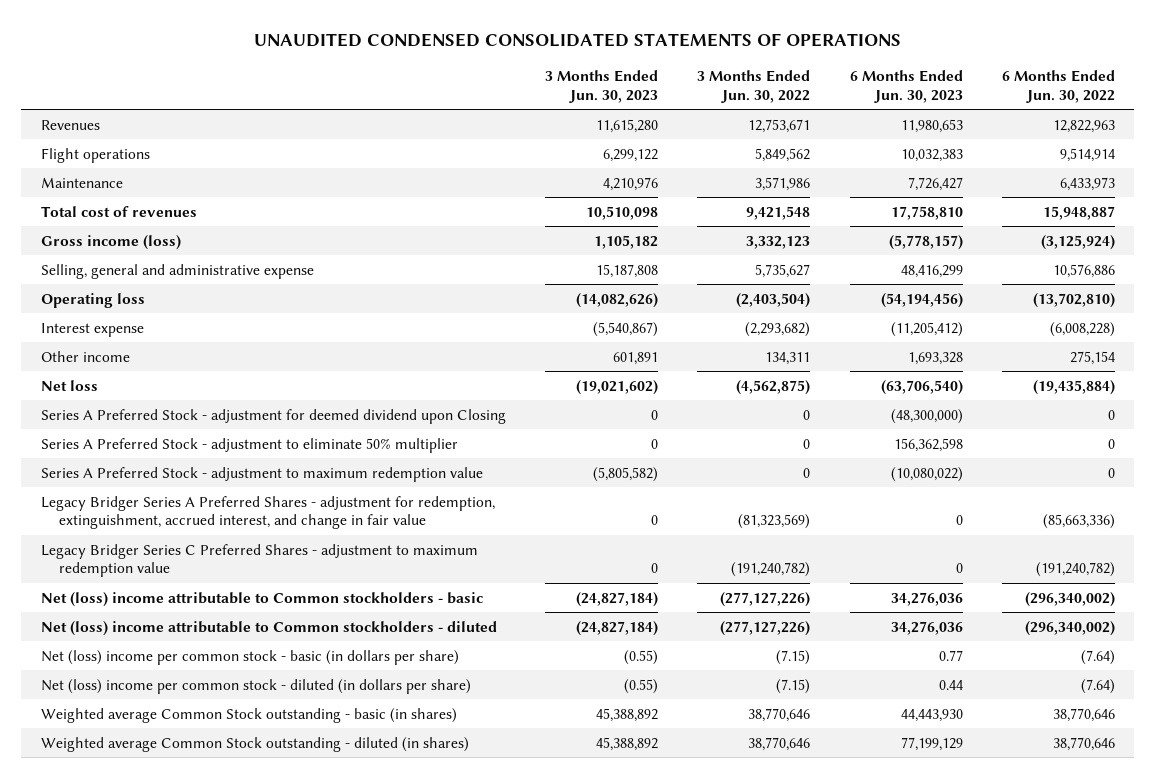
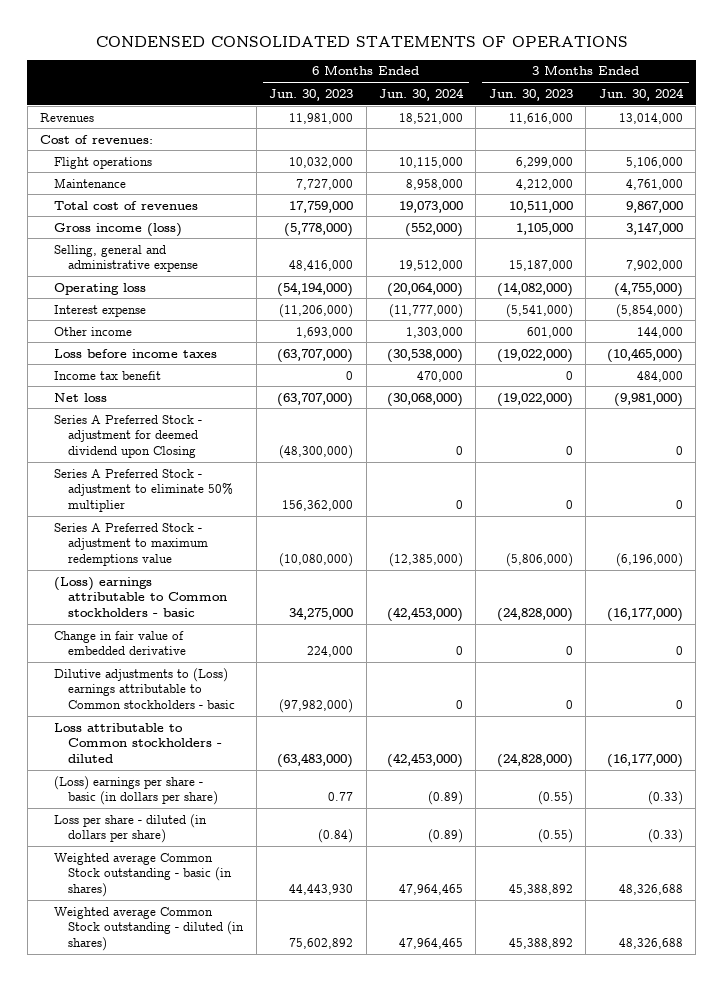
- UNAUDITED CONDENSED CONSOLIDATED STATEMENTS OF OPERATIONS
+ CONDENSED CONSOLIDATED STATEMENTS OF OPERATIONS
- | 3 Months Ended Jun. 30, 2023 | 3 Months Ended Jun. 30, 2022 | 6 Months Ended Jun. 30, 2023 | 6 Months Ended Jun. 30, 2022
+ | 6 Months Ended Jun. 30, 2023 | 6 Months Ended Jun. 30, 2024 | 3 Months Ended Jun. 30, 2023 | 3 Months Ended Jun. 30, 2024
- Revenues | 11,615,280 | 12,753,671 | 11,980,653 | 12,822,963
- Flight operations | 6,299,122 | 5,849,562 | 10,032,383 | 9,514,914
- Maintenance | 4,210,976 | 3,571,986 | 7,726,427 | 6,433,973
- Total cost of revenues | 10,510,098 | 9,421,548 | 17,758,810 | 15,948,887
- Gross income (loss) | 1,105,182 | 3,332,123 | (5,778,157) | (3,125,924)
- Selling, general and administrative expense | 15,187,808 | 5,735,627 | 48,416,299 | 10,576,886
- Operating loss | (14,082,626) | (2,403,504) | (54,194,456) | (13,702,810)
- Interest expense | (5,540,867) | (2,293,682) | (11,205,412) | (6,008,228)
- Other income | 601,891 | 134,311 | 1,693,328 | 275,154
- Net loss | (19,021,602) | (4,562,875) | (63,706,540) | (19,435,884)
+ Revenues | 11,981,000 | 18,521,000 | 11,616,000 | 13,014,000
+ Cost of revenues:
+ Flight operations | 10,032,000 | 10,115,000 | 6,299,000 | 5,106,000
+ Maintenance | 7,727,000 | 8,958,000 | 4,212,000 | 4,761,000
+ Total cost of revenues | 17,759,000 | 19,073,000 | 10,511,000 | 9,867,000
+ Gross income (loss) | (5,778,000) | (552,000) | 1,105,000 | 3,147,000
+ Selling, general and administrative expense | 48,416,000 | 19,512,000 | 15,187,000 | 7,902,000
+ Operating loss | (54,194,000) | (20,064,000) | (14,082,000) | (4,755,000)
+ Interest expense | (11,206,000) | (11,777,000) | (5,541,000) | (5,854,000)
+ Other income | 1,693,000 | 1,303,000 | 601,000 | 144,000
+ Loss before income taxes | (63,707,000) | (30,538,000) | (19,022,000) | (10,465,000)
+ Income tax benefit | 0 | 470,000 | 0 | 484,000
+ Net loss | (63,707,000) | (30,068,000) | (19,022,000) | (9,981,000)
- Series A Preferred Stock - adjustment to eliminate 50% multiplier | 0 | 0 | 156,362,598 | 0
- Series A Preferred Stock - adjustment to maximum redemption value | (5,805,582) | 0 | (10,080,022) | 0
- Legacy Bridger Series A Preferred Shares - adjustment for redemption, extinguishment, accrued interest, and change in fair value | 0 | (81,323,569) | 0 | (85,663,336)
- Legacy Bridger Series C Preferred Shares - adjustment to maximum redemption value | 0 | (191,240,782) | 0 | (191,240,782)
- Net (loss) income attributable to Common stockholders - basic | (24,827,184) | (277,127,226) | 34,276,036 | (296,340,002)
- Net (loss) income attributable to Common stockholders - diluted | (24,827,184) | (277,127,226) | 34,276,036 | (296,340,002)
- Net (loss) income per common stock - basic (in dollars per share) | (0.55) | (7.15) | 0.77 | (7.64)
- Net (loss) income per common stock - diluted (in dollars per share) | (0.55) | (7.15) | 0.44 | (7.64)
+ Series A Preferred Stock - adjustment to eliminate 50% multiplier | 156,362,000 | 0 | 0 | 0
+ Series A Preferred Stock - adjustment to maximum redemptions value | (10,080,000) | (12,385,000) | (5,806,000) | (6,196,000)
+ (Loss) earnings attributable to Common stockholders - basic | 34,275,000 | (42,453,000) | (24,828,000) | (16,177,000)
+ Change in fair value of embedded derivative | 224,000 | 0 | 0 | 0
+ Dilutive adjustments to (Loss) earnings attributable to Common stockholders - basic | (97,982,000) | 0 | 0 | 0
+ Loss attributable to Common stockholders - diluted | (63,483,000) | (42,453,000) | (24,828,000) | (16,177,000)
+ (Loss) earnings per share - basic (in dollars per share) | 0.77 | (0.89) | (0.55) | (0.33)
+ Loss per share - diluted (in dollars per share) | (0.84) | (0.89) | (0.55) | (0.33)
- Weighted average Common Stock outstanding - diluted (in shares) | 45,388,892 | 38,770,646 | 77,199,129 | 38,770,646
+ Weighted average Common Stock outstanding - diluted (in shares) | 75,602,892 | 47,964,465 | 45,388,892 | 48,326,688

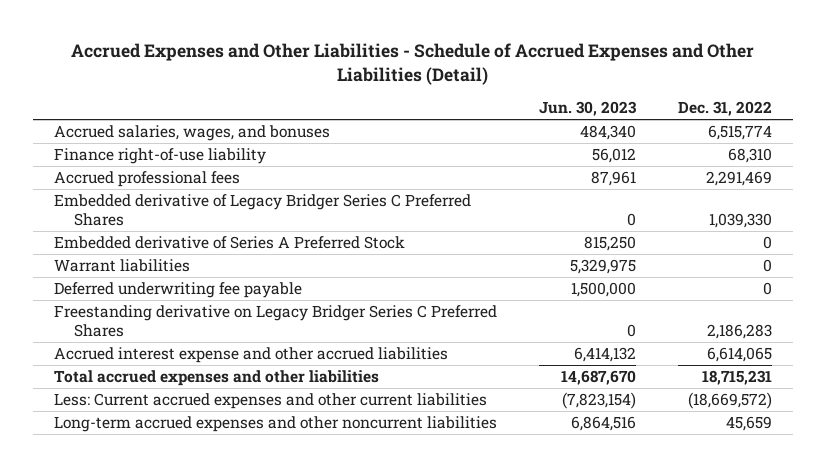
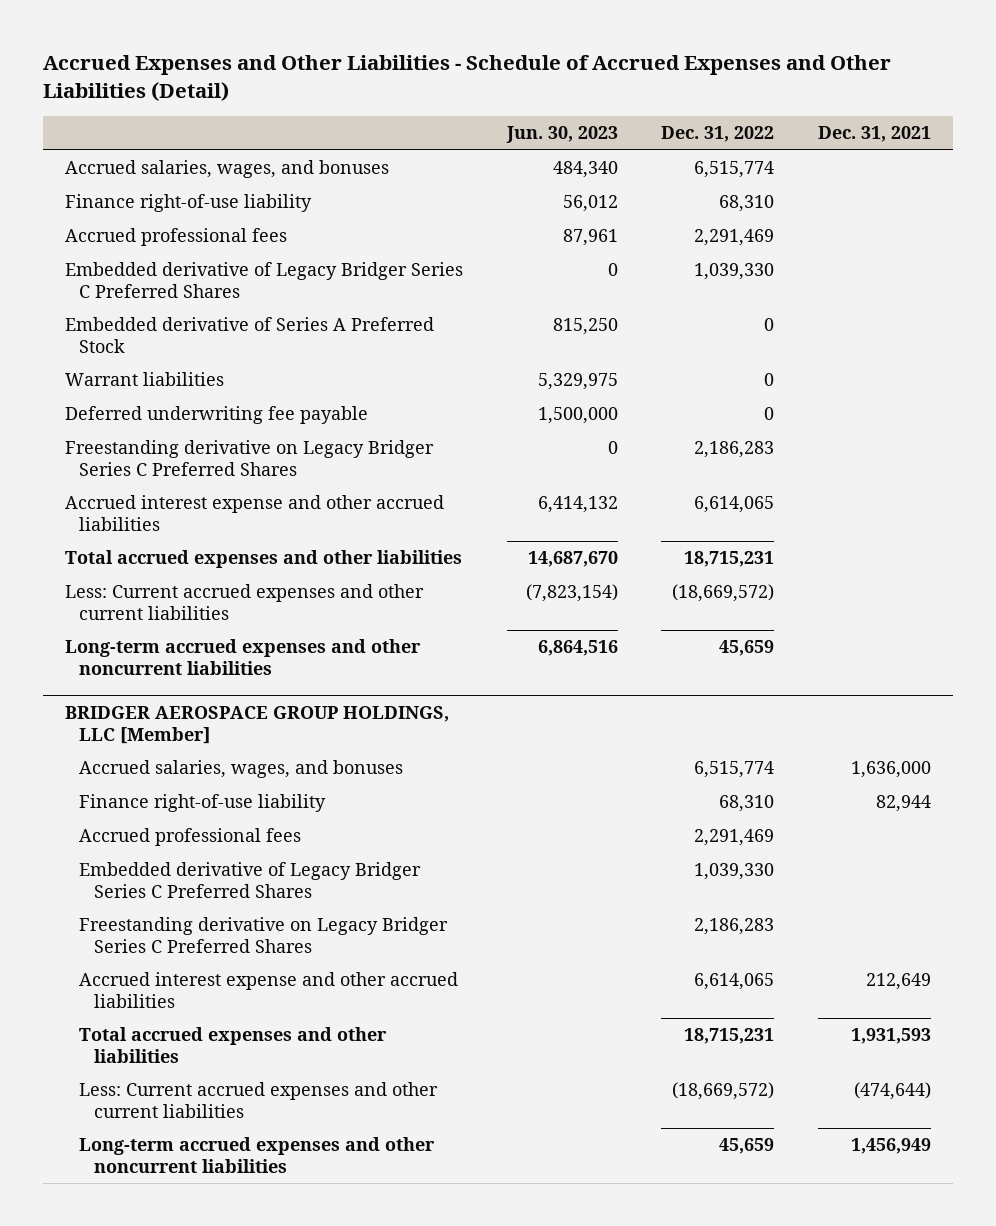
- | Jun. 30, 2023 | Dec. 31, 2022
+ | Jun. 30, 2023 | Dec. 31, 2022 | Dec. 31, 2021
+ BRIDGER AEROSPACE GROUP HOLDINGS, LLC [Member]
+ Accrued salaries, wages, and bonuses | | 6,515,774 | 1,636,000
+ Finance right-of-use liability | | 68,310 | 82,944
+ Accrued professional fees | | 2,291,469 |
+ Embedded derivative of Legacy Bridger Series C Preferred Shares | | 1,039,330 |
+ Freestanding derivative on Legacy Bridger Series C Preferred Shares | | 2,186,283 |
+ Accrued interest expense and other accrued liabilities | | 6,614,065 | 212,649
+ Total accrued expenses and other liabilities | | 18,715,231 | 1,931,593
+ Less: Current accrued expenses and other current liabilities | | (18,669,572) | (474,644)
+ Long-term accrued expenses and other noncurrent liabilities | | 45,659 | 1,456,949

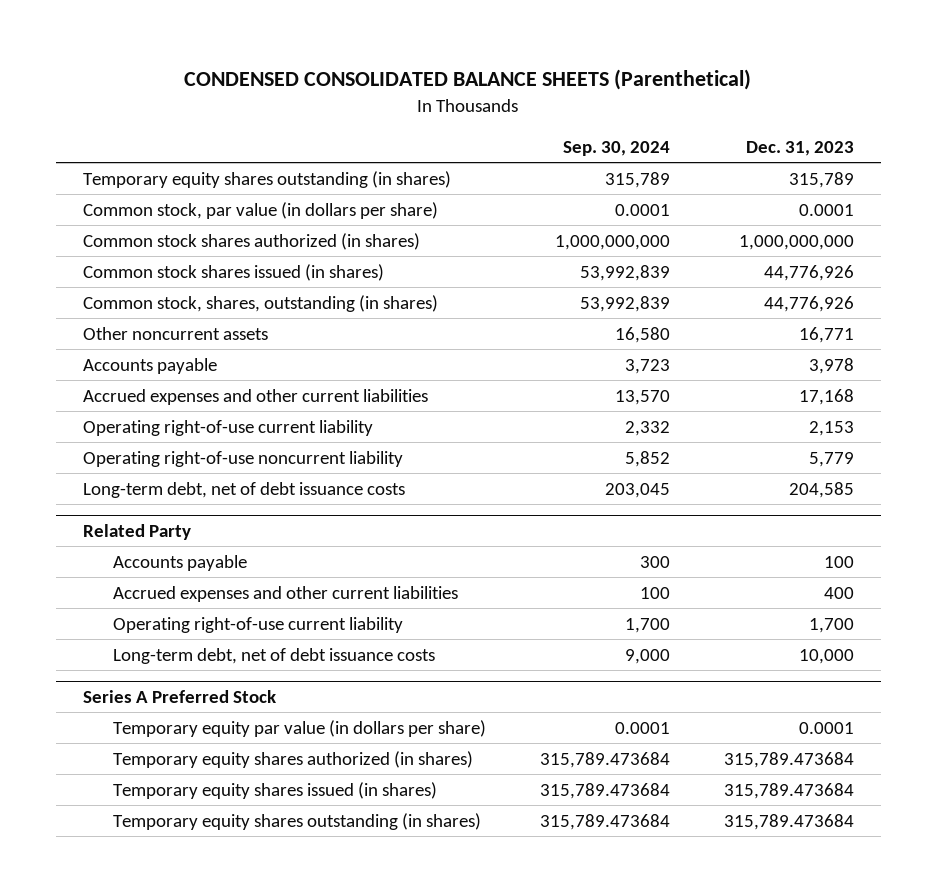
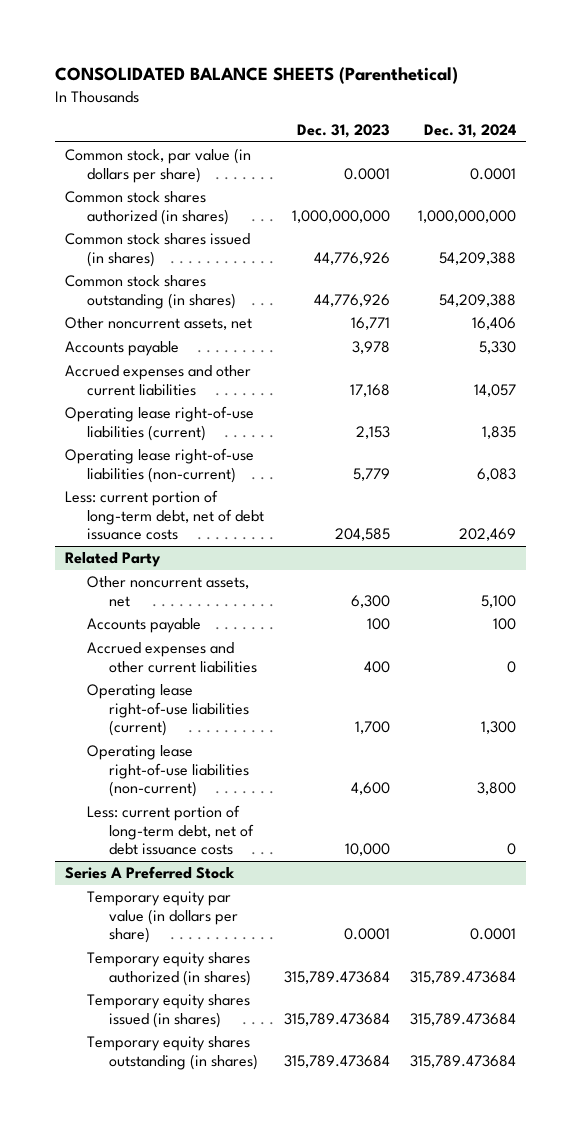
- CONDENSED CONSOLIDATED BALANCE SHEETS (Parenthetical)
+ CONSOLIDATED BALANCE SHEETS (Parenthetical)
- | Sep. 30, 2024 | Dec. 31, 2023
+ | Dec. 31, 2023 | Dec. 31, 2024
- Temporary equity shares outstanding (in shares) | 315,789 | 315,789
- Common stock, shares, outstanding (in shares) | 53,992,839 | 44,776,926
- Other noncurrent assets | 16,580 | 16,771
+ Common stock shares outstanding (in shares) | 44,776,926 | 54,209,388
+ Other noncurrent assets, net | 16,771 | 16,406
- Operating right-of-use current liability | 2,332 | 2,153
- Operating right-of-use noncurrent liability | 5,852 | 5,779
- Long-term debt, net of debt issuance costs | 203,045 | 204,585
+ Operating lease right-of-use liabilities (current) | 2,153 | 1,835
+ Operating lease right-of-use liabilities (non-current) | 5,779 | 6,083
+ Less: current portion of long-term debt, net of debt issuance costs | 204,585 | 202,469
@ Related Party
+ Other noncurrent assets, net | 6,300 | 5,100
- Operating right-of-use current liability | 1,700 | 1,700
- Long-term debt, net of debt issuance costs | 9,000 | 10,000
+ Operating lease right-of-use liabilities (current) | 1,700 | 1,300
+ Operating lease right-of-use liabilities (non-current) | 4,600 | 3,800
+ Less: current portion of long-term debt, net of debt issuance costs | 10,000 | 0

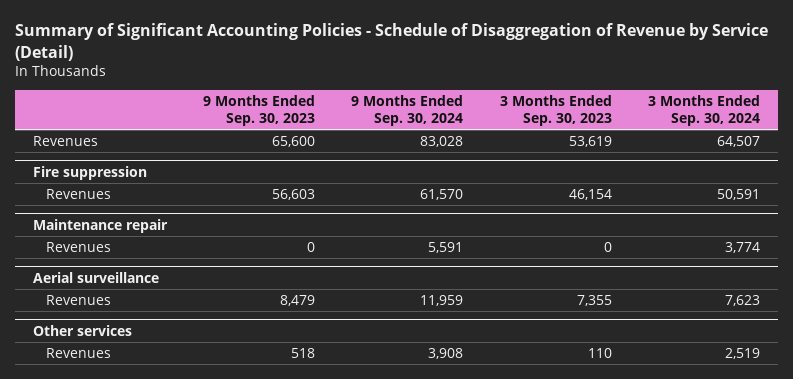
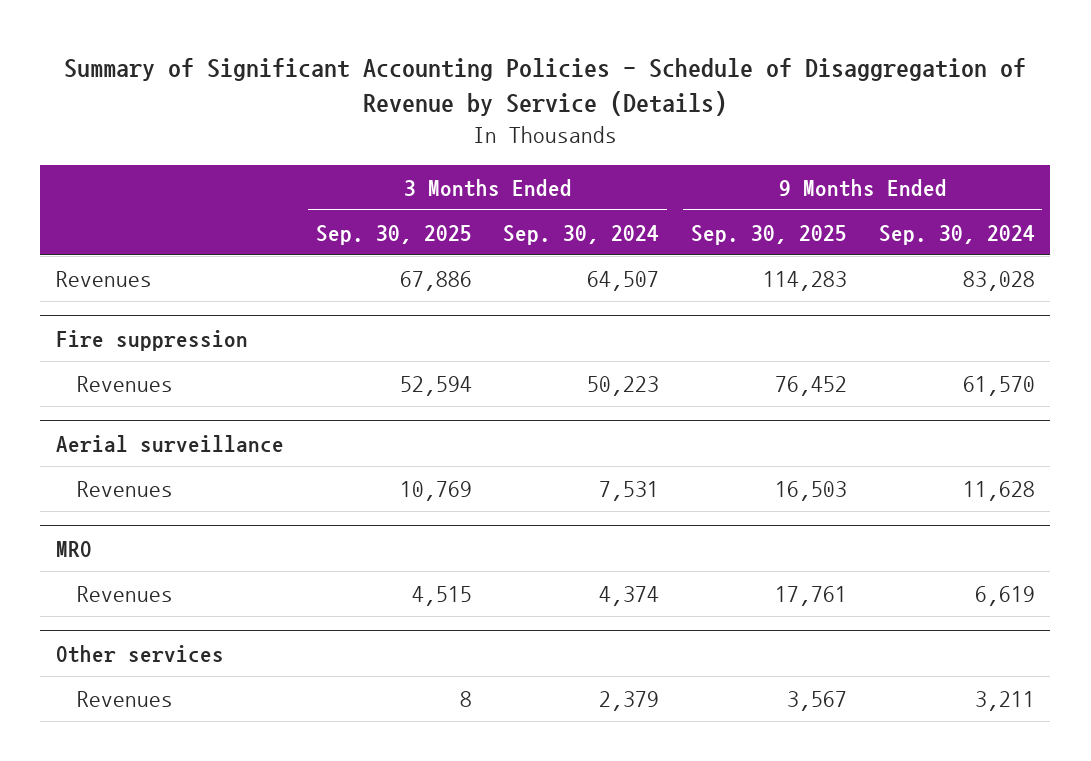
- Summary of Significant Accounting Policies - Schedule of Disaggregation of Revenue by Service (Detail)
+ Summary of Significant Accounting Policies - Schedule of Disaggregation of Revenue by Service (Details)
- | 9 Months Ended Sep. 30, 2023 | 9 Months Ended Sep. 30, 2024 | 3 Months Ended Sep. 30, 2023 | 3 Months Ended Sep. 30, 2024
+ | 3 Months Ended Sep. 30, 2025 | 3 Months Ended Sep. 30, 2024 | 9 Months Ended Sep. 30, 2025 | 9 Months Ended Sep. 30, 2024
@ Fire suppression
- Revenues | 56,603 | 61,570 | 46,154 | 50,591
- Maintenance repair
- Revenues | 0 | 5,591 | 0 | 3,774
@ Fire suppression
+ Revenues | 52,594 | 50,223 | 76,452 | 61,570
@ Aerial surveillance
- Revenues | 8,479 | 11,959 | 7,355 | 7,623
+ Revenues | 10,769 | 7,531 | 16,503 | 11,628
+ MRO
+ Revenues | 4,515 | 4,374 | 17,761 | 6,619
@ Other services
- Revenues | 518 | 3,908 | 110 | 2,519
+ Revenues | 8 | 2,379 | 3,567 | 3,211

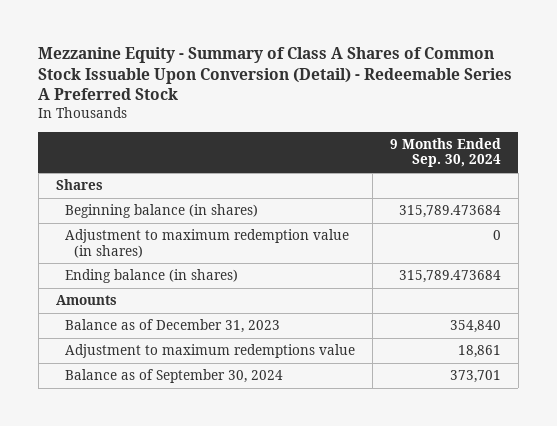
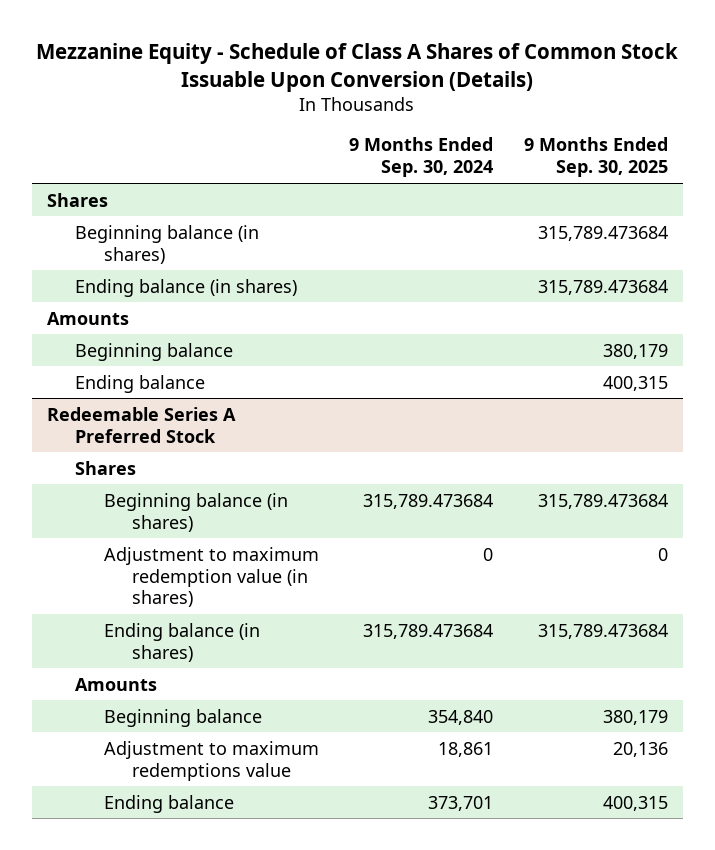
- Mezzanine Equity - Summary of Class A Shares of Common Stock Issuable Upon Conversion (Detail) - Redeemable Series A Preferred Stock
+ Mezzanine Equity - Schedule of Class A Shares of Common Stock Issuable Upon Conversion (Details)
- | 9 Months Ended Sep. 30, 2024
+ | 9 Months Ended Sep. 30, 2024 | 9 Months Ended Sep. 30, 2025
+ Beginning balance (in shares) | | 315,789.473684
+ Ending balance (in shares) | | 315,789.473684
+ Amounts
+ Beginning balance | | 380,179
+ Ending balance | | 400,315
+ Redeemable Series A Preferred Stock
+ Shares
- Balance as of December 31, 2023 | 354,840
+ Beginning balance | 354,840 | 380,179
- Balance as of September 30, 2024 | 373,701
+ Ending balance | 373,701 | 400,315

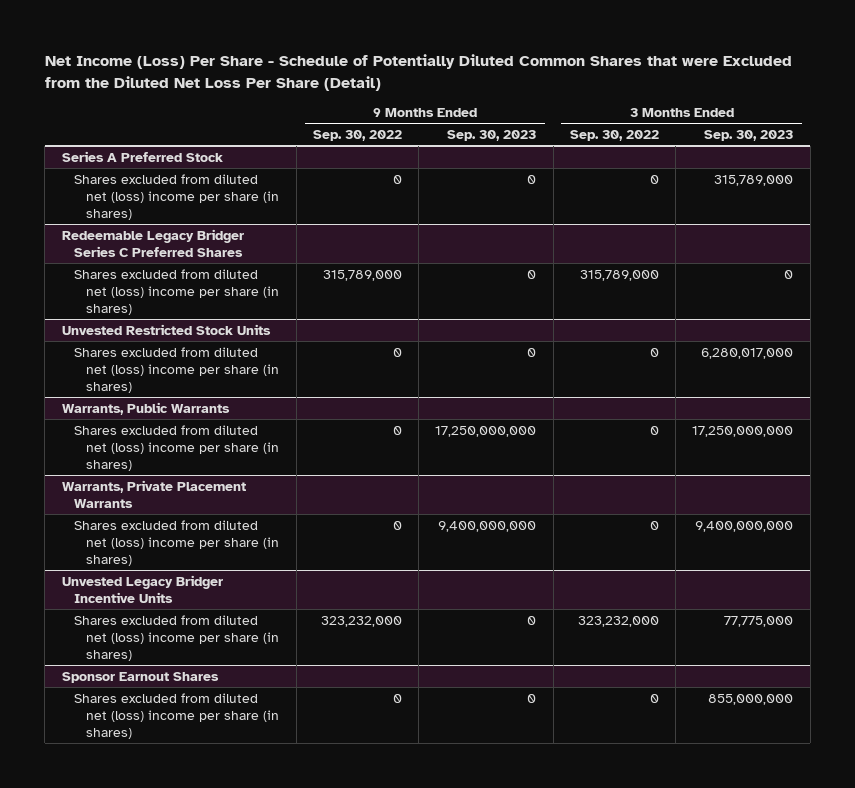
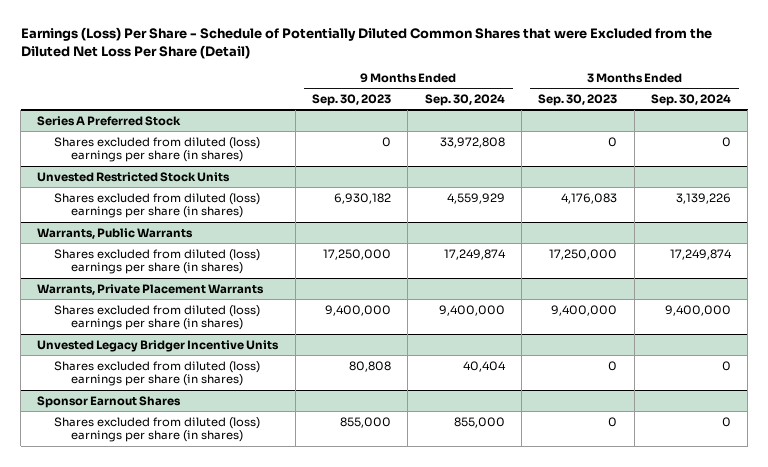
- Net Income (Loss) Per Share - Schedule of Potentially Diluted Common Shares that were Excluded from the Diluted Net Loss Per Share (Detail)
+ Earnings (Loss) Per Share - Schedule of Potentially Diluted Common Shares that were Excluded from the Diluted Net Loss Per Share (Detail)
- | 9 Months Ended Sep. 30, 2022 | 9 Months Ended Sep. 30, 2023 | 3 Months Ended Sep. 30, 2022 | 3 Months Ended Sep. 30, 2023
+ | 9 Months Ended Sep. 30, 2023 | 9 Months Ended Sep. 30, 2024 | 3 Months Ended Sep. 30, 2023 | 3 Months Ended Sep. 30, 2024
@ Series A Preferred Stock
- Shares excluded from diluted net (loss) income per share (in shares) | 0 | 0 | 0 | 315,789,000
- Redeemable Legacy Bridger Series C Preferred Shares
- Shares excluded from diluted net (loss) income per share (in shares) | 315,789,000 | 0 | 315,789,000 | 0
@ Series A Preferred Stock
+ Shares excluded from diluted (loss) earnings per share (in shares) | 0 | 33,972,808 | 0 | 0
@ Unvested Restricted Stock Units
- Shares excluded from diluted net (loss) income per share (in shares) | 0 | 0 | 0 | 6,280,017,000
+ Shares excluded from diluted (loss) earnings per share (in shares) | 6,930,182 | 4,559,929 | 4,176,083 | 3,139,226
@ Warrants, Public Warrants
- Shares excluded from diluted net (loss) income per share (in shares) | 0 | 17,250,000,000 | 0 | 17,250,000,000
+ Shares excluded from diluted (loss) earnings per share (in shares) | 17,250,000 | 17,249,874 | 17,250,000 | 17,249,874
@ Warrants, Private Placement Warrants
- Shares excluded from diluted net (loss) income per share (in shares) | 0 | 9,400,000,000 | 0 | 9,400,000,000
+ Shares excluded from diluted (loss) earnings per share (in shares) | 9,400,000 | 9,400,000 | 9,400,000 | 9,400,000
@ Unvested Legacy Bridger Incentive Units
- Shares excluded from diluted net (loss) income per share (in shares) | 323,232,000 | 0 | 323,232,000 | 77,775,000
+ Shares excluded from diluted (loss) earnings per share (in shares) | 80,808 | 40,404 | 0 | 0
@ Sponsor Earnout Shares
- Shares excluded from diluted net (loss) income per share (in shares) | 0 | 0 | 0 | 855,000,000
+ Shares excluded from diluted (loss) earnings per share (in shares) | 855,000 | 855,000 | 0 | 0

